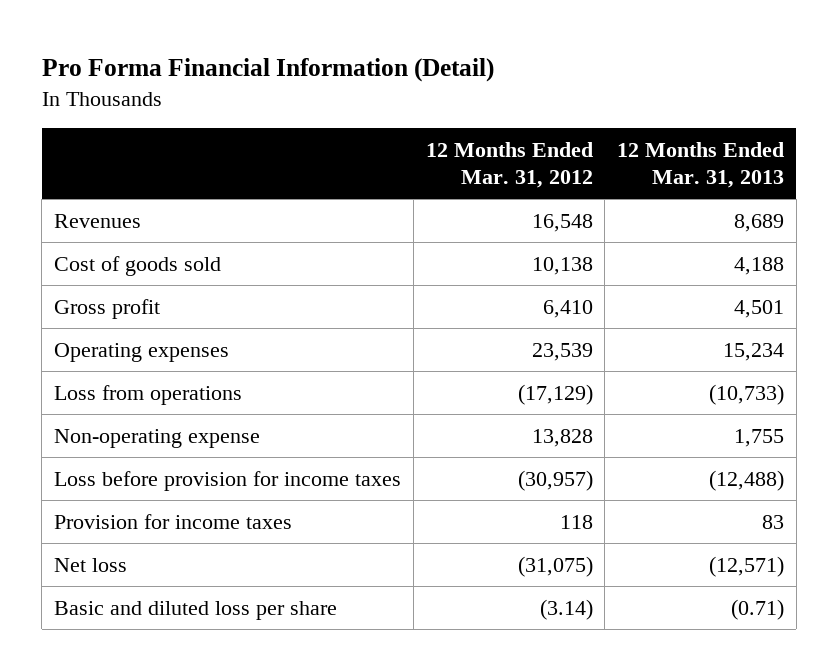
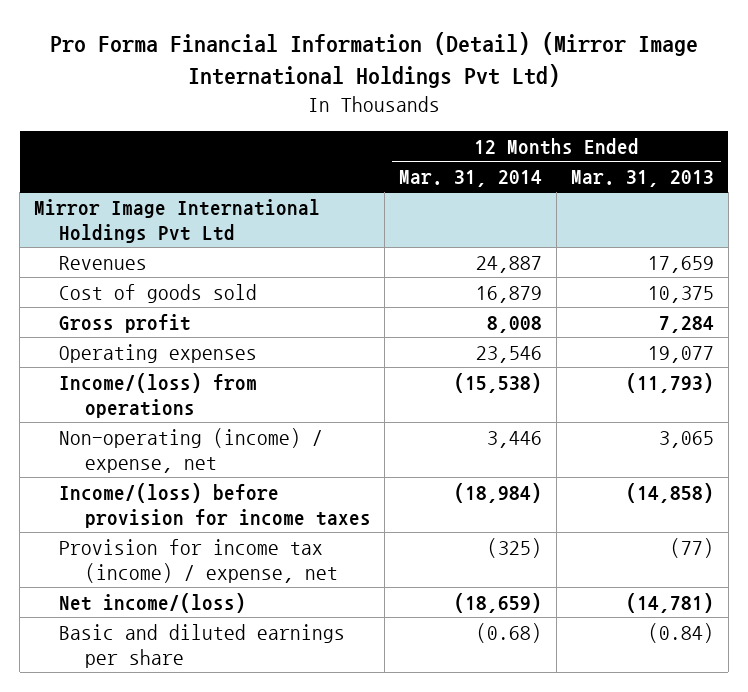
- Pro Forma Financial Information (Detail)
+ Pro Forma Financial Information (Detail) (Mirror Image International Holdings Pvt Ltd)
- | 12 Months Ended Mar. 31, 2012 | 12 Months Ended Mar. 31, 2013
+ | 12 Months Ended Mar. 31, 2014 | 12 Months Ended Mar. 31, 2013
- Revenues | 16,548 | 8,689
- Cost of goods sold | 10,138 | 4,188
- Gross profit | 6,410 | 4,501
- Operating expenses | 23,539 | 15,234
- Loss from operations | (17,129) | (10,733)
- Non-operating expense | 13,828 | 1,755
- Loss before provision for income taxes | (30,957) | (12,488)
- Provision for income taxes | 118 | 83
- Net loss | (31,075) | (12,571)
- Basic and diluted loss per share | (3.14) | (0.71)
+ Mirror Image International Holdings Pvt Ltd
+ Revenues | 24,887 | 17,659
+ Cost of goods sold | 16,879 | 10,375
+ Gross profit | 8,008 | 7,284
+ Operating expenses | 23,546 | 19,077
+ Income/(loss) from operations | (15,538) | (11,793)
+ Non-operating (income) / expense, net | 3,446 | 3,065
+ Income/(loss) before provision for income taxes | (18,984) | (14,858)
+ Provision for income tax (income) / expense, net | (325) | (77)
+ Net income/(loss) | (18,659) | (14,781)
+ Basic and diluted earnings per share | (0.68) | (0.84)

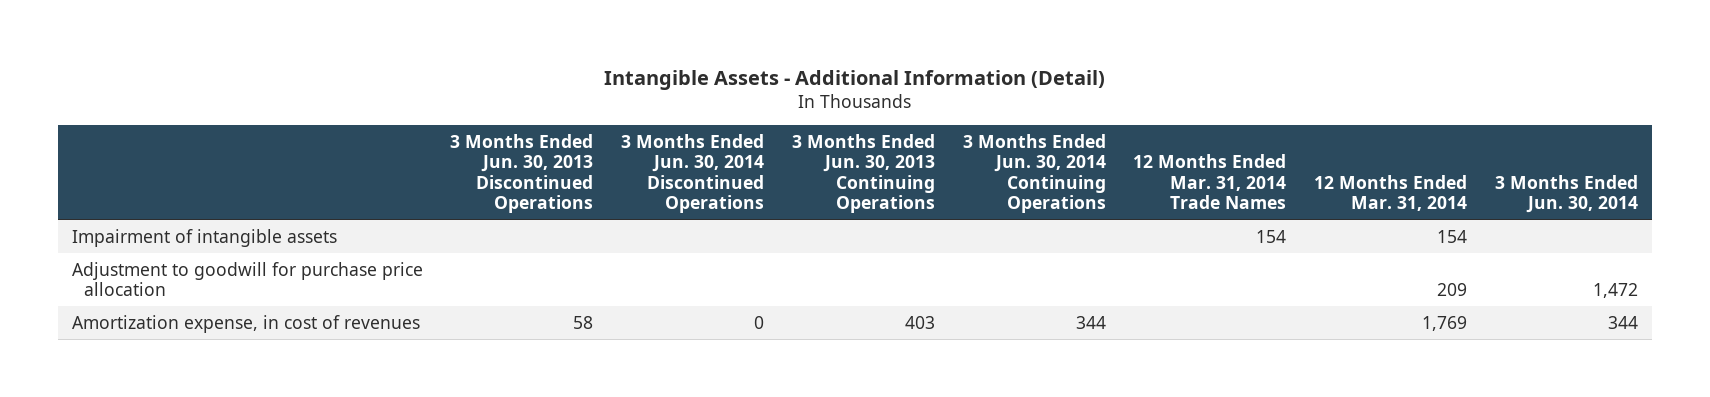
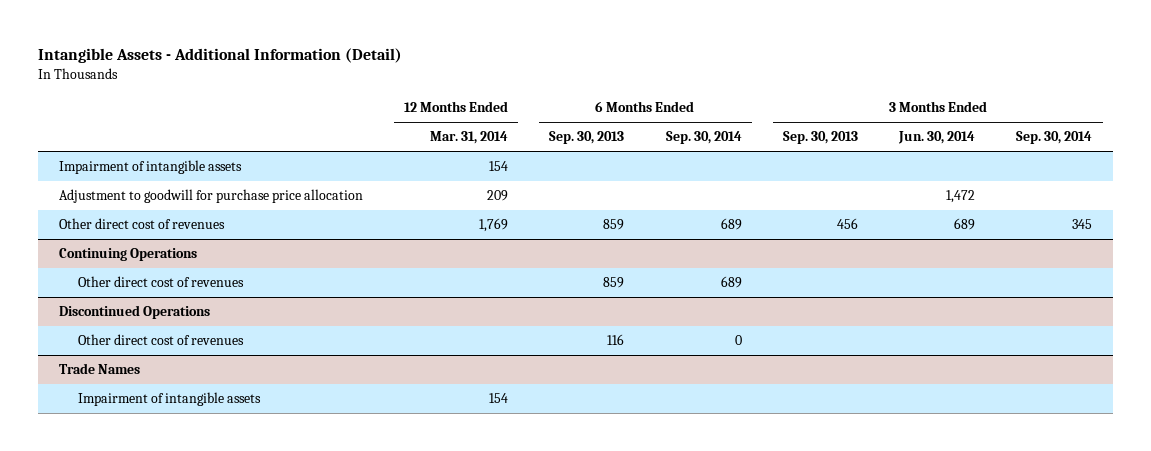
- | 3 Months Ended Jun. 30, 2013 Discontinued Operations | 3 Months Ended Jun. 30, 2014 Discontinued Operations | 3 Months Ended Jun. 30, 2013 Continuing Operations | 3 Months Ended Jun. 30, 2014 Continuing Operations | 12 Months Ended Mar. 31, 2014 Trade Names | 12 Months Ended Mar. 31, 2014 | 3 Months Ended Jun. 30, 2014
+ | 12 Months Ended Mar. 31, 2014 | 6 Months Ended Sep. 30, 2013 | 6 Months Ended Sep. 30, 2014 | 3 Months Ended Sep. 30, 2013 | 3 Months Ended Jun. 30, 2014 | 3 Months Ended Sep. 30, 2014
- Amortization expense, in cost of revenues | 58 | 0 | 403 | 344 | | 1,769 | 344
+ Other direct cost of revenues | 1,769 | 859 | 689 | 456 | 689 | 345
+ Continuing Operations
+ Other direct cost of revenues | | 859 | 689 | | |
+ Discontinued Operations
+ Other direct cost of revenues | | 116 | 0 | | |
+ Trade Names
+ Impairment of intangible assets | 154 | | | | |

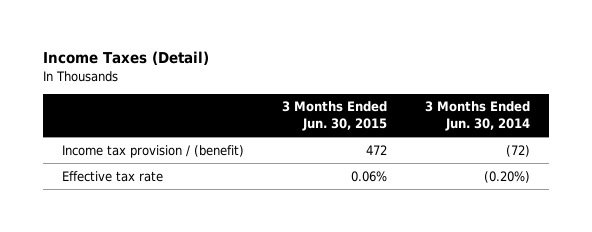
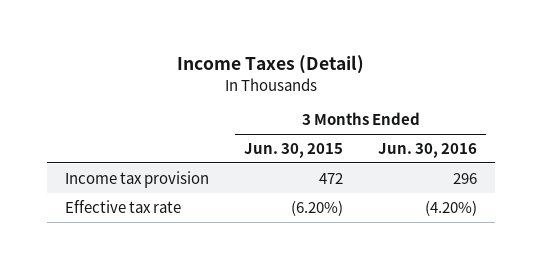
- | 3 Months Ended Jun. 30, 2015 | 3 Months Ended Jun. 30, 2014
+ | 3 Months Ended Jun. 30, 2015 | 3 Months Ended Jun. 30, 2016
- Income tax provision / (benefit) | 472 | (72)
- Effective tax rate | 0.06% | (0.20%)
+ Income tax provision | 472 | 296
+ Effective tax rate | (6.20%) | (4.20%)

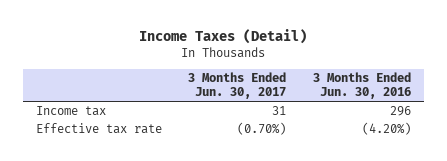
- | 3 Months Ended Jun. 30, 2015 | 3 Months Ended Jun. 30, 2016
+ | 3 Months Ended Jun. 30, 2017 | 3 Months Ended Jun. 30, 2016
- Income tax provision | 472 | 296
+ Income tax | 31 | 296

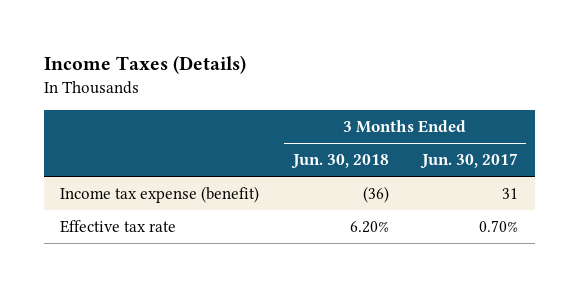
- Income Taxes (Detail)
+ Income Taxes (Details)
- | 3 Months Ended Jun. 30, 2017 | 3 Months Ended Jun. 30, 2016
+ | 3 Months Ended Jun. 30, 2018 | 3 Months Ended Jun. 30, 2017
- Income tax | 31 | 296
- Effective tax rate | (0.70%) | (4.20%)
+ Income tax expense (benefit) | (36) | 31
+ Effective tax rate | 6.20% | 0.70%

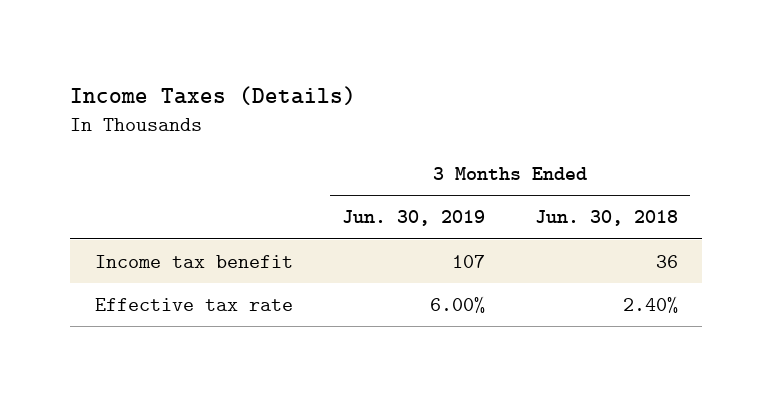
- | 3 Months Ended Jun. 30, 2018 | 3 Months Ended Jun. 30, 2017
+ | 3 Months Ended Jun. 30, 2019 | 3 Months Ended Jun. 30, 2018
- Income tax expense (benefit) | (36) | 31
- Effective tax rate | 6.20% | 0.70%
+ Income tax benefit | 107 | 36
+ Effective tax rate | 6.00% | 2.40%

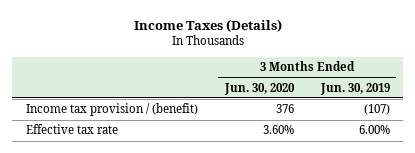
- | 3 Months Ended Jun. 30, 2019 | 3 Months Ended Jun. 30, 2018
+ | 3 Months Ended Jun. 30, 2020 | 3 Months Ended Jun. 30, 2019
- Income tax benefit | 107 | 36
+ Income tax provision / (benefit) | 376 | (107)

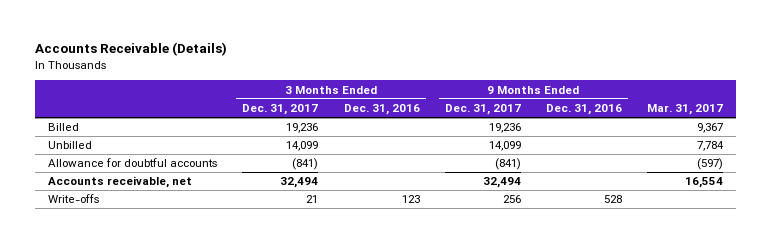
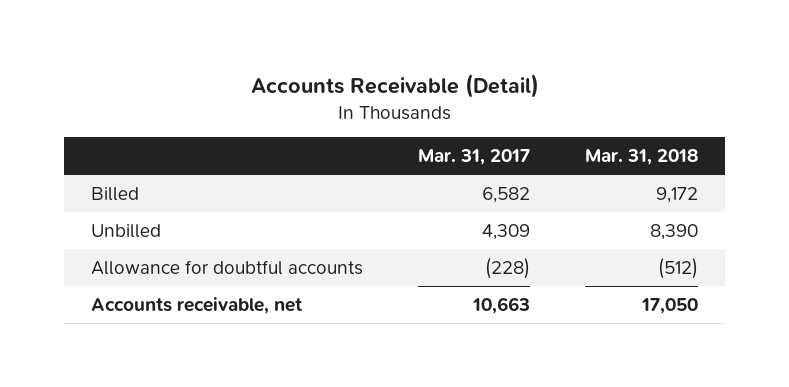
- Accounts Receivable (Details)
+ Accounts Receivable (Detail)
- | 3 Months Ended Dec. 31, 2017 | 3 Months Ended Dec. 31, 2016 | 9 Months Ended Dec. 31, 2017 | 9 Months Ended Dec. 31, 2016 | Mar. 31, 2017
+ | Mar. 31, 2017 | Mar. 31, 2018
- Billed | 19,236 | | 19,236 | | 9,367
- Unbilled | 14,099 | | 14,099 | | 7,784
- Allowance for doubtful accounts | (841) | | (841) | | (597)
- Accounts receivable, net | 32,494 | | 32,494 | | 16,554
- Write-offs | 21 | 123 | 256 | 528 |
+ Billed | 6,582 | 9,172
+ Unbilled | 4,309 | 8,390
+ Allowance for doubtful accounts | (228) | (512)
+ Accounts receivable, net | 10,663 | 17,050

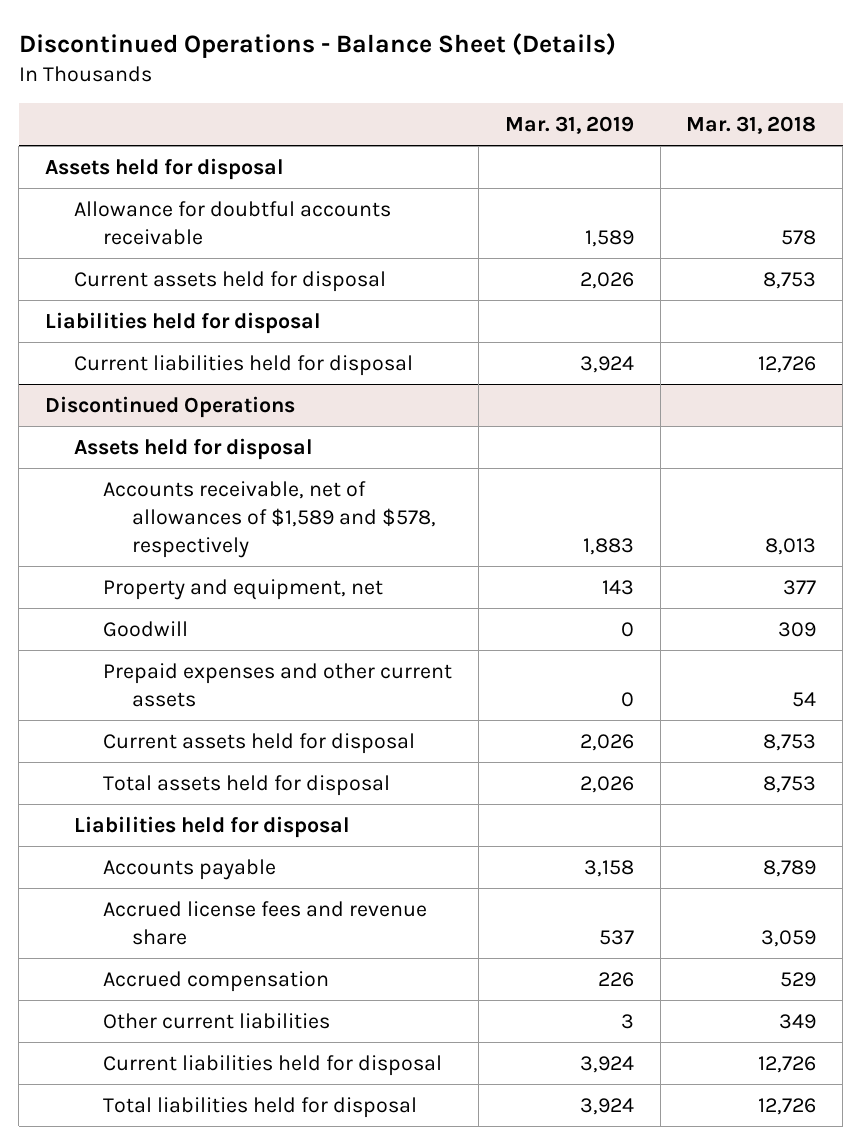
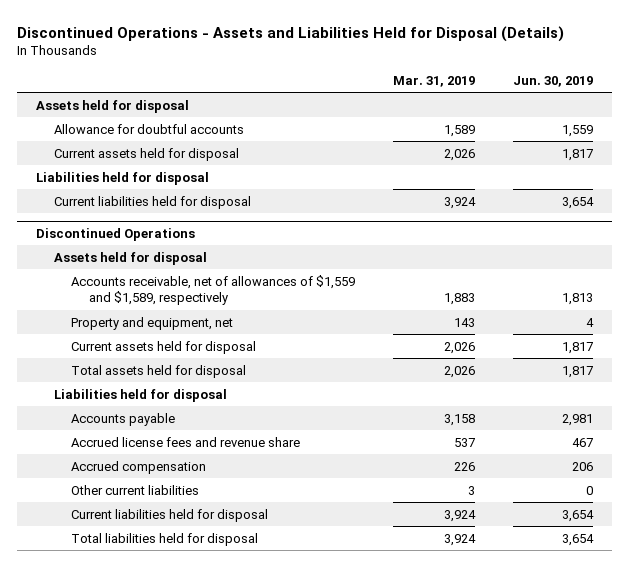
- Discontinued Operations - Balance Sheet (Details)
+ Discontinued Operations - Assets and Liabilities Held for Disposal (Details)
- | Mar. 31, 2019 | Mar. 31, 2018
+ | Mar. 31, 2019 | Jun. 30, 2019
- Allowance for doubtful accounts receivable | 1,589 | 578
+ Allowance for doubtful accounts | 1,589 | 1,559
@ Discontinued Operations
- Accounts receivable, net of allowances of $1,589 and $578, respectively | 1,883 | 8,013
+ Accounts receivable, net of allowances of $1,559 and $1,589, respectively | 1,883 | 1,813
- Goodwill | 0 | 309
- Prepaid expenses and other current assets | 0 | 54

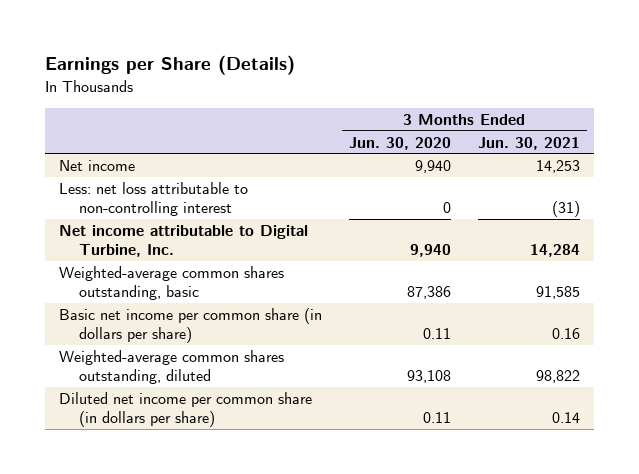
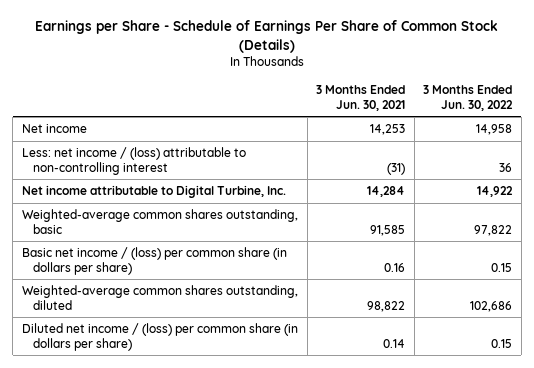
- Earnings per Share (Details)
+ Earnings per Share - Schedule of Earnings Per Share of Common Stock (Details)
- | 3 Months Ended Jun. 30, 2020 | 3 Months Ended Jun. 30, 2021
+ | 3 Months Ended Jun. 30, 2021 | 3 Months Ended Jun. 30, 2022
- Less: net loss attributable to non-controlling interest | 0 | (31)
+ Less: net income / (loss) attributable to non-controlling interest | (31) | 36
- Basic net income per common share (in dollars per share) | 0.11 | 0.16
+ Basic net income / (loss) per common share (in dollars per share) | 0.16 | 0.15
- Diluted net income per common share (in dollars per share) | 0.11 | 0.14
+ Diluted net income / (loss) per common share (in dollars per share) | 0.14 | 0.15

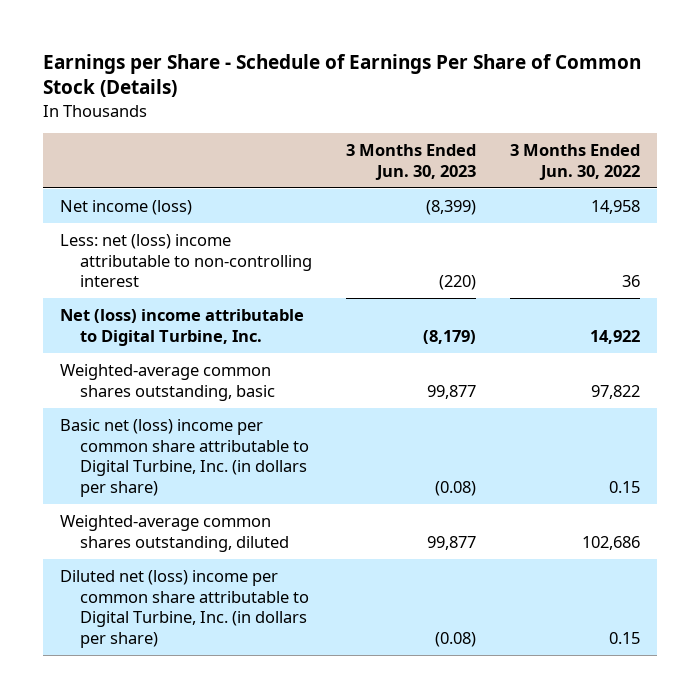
- | 3 Months Ended Jun. 30, 2021 | 3 Months Ended Jun. 30, 2022
+ | 3 Months Ended Jun. 30, 2023 | 3 Months Ended Jun. 30, 2022
- Net income | 14,253 | 14,958
- Less: net income / (loss) attributable to non-controlling interest | (31) | 36
- Net income attributable to Digital Turbine, Inc. | 14,284 | 14,922
+ Net income (loss) | (8,399) | 14,958
+ Less: net (loss) income attributable to non-controlling interest | (220) | 36
+ Net (loss) income attributable to Digital Turbine, Inc. | (8,179) | 14,922
- Basic net income / (loss) per common share (in dollars per share) | 0.16 | 0.15
+ Basic net (loss) income per common share attributable to Digital Turbine, Inc. (in dollars per share) | (0.08) | 0.15
- Diluted net income / (loss) per common share (in dollars per share) | 0.14 | 0.15
+ Diluted net (loss) income per common share attributable to Digital Turbine, Inc. (in dollars per share) | (0.08) | 0.15

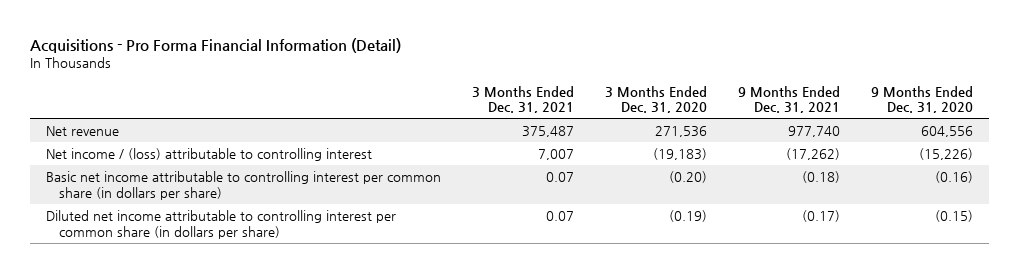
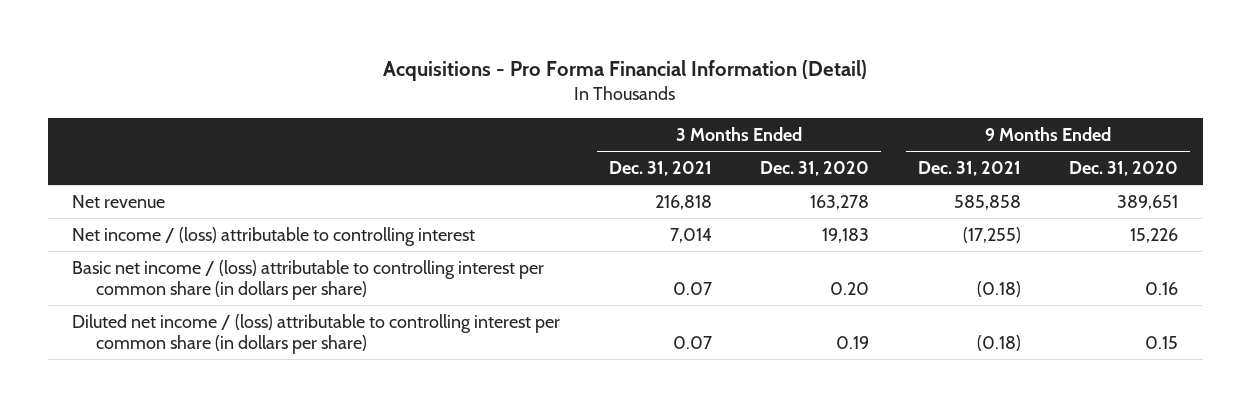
- Net revenue | 375,487 | 271,536 | 977,740 | 604,556
- Net income / (loss) attributable to controlling interest | 7,007 | (19,183) | (17,262) | (15,226)
- Basic net income attributable to controlling interest per common share (in dollars per share) | 0.07 | (0.20) | (0.18) | (0.16)
- Diluted net income attributable to controlling interest per common share (in dollars per share) | 0.07 | (0.19) | (0.17) | (0.15)
+ Net revenue | 216,818 | 163,278 | 585,858 | 389,651
+ Net income / (loss) attributable to controlling interest | 7,014 | 19,183 | (17,255) | 15,226
+ Basic net income / (loss) attributable to controlling interest per common share (in dollars per share) | 0.07 | 0.20 | (0.18) | 0.16
+ Diluted net income / (loss) attributable to controlling interest per common share (in dollars per share) | 0.07 | 0.19 | (0.18) | 0.15

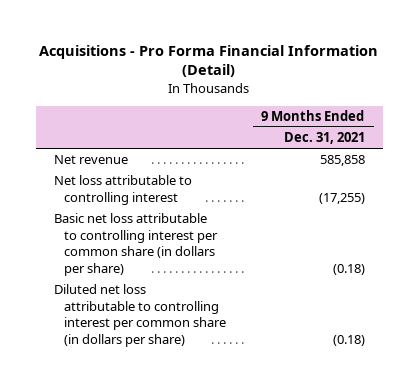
- | 3 Months Ended Dec. 31, 2021 | 3 Months Ended Dec. 31, 2020 | 9 Months Ended Dec. 31, 2021 | 9 Months Ended Dec. 31, 2020
+ | 9 Months Ended Dec. 31, 2021
- Net income / (loss) attributable to controlling interest | 7,014 | 19,183 | (17,255) | 15,226
- Basic net income / (loss) attributable to controlling interest per common share (in dollars per share) | 0.07 | 0.20 | (0.18) | 0.16
- Diluted net income / (loss) attributable to controlling interest per common share (in dollars per share) | 0.07 | 0.19 | (0.18) | 0.15
+ Net loss attributable to controlling interest | (17,255)
+ Basic net loss attributable to controlling interest per common share (in dollars per share) | (0.18)
+ Diluted net loss attributable to controlling interest per common share (in dollars per share) | (0.18)

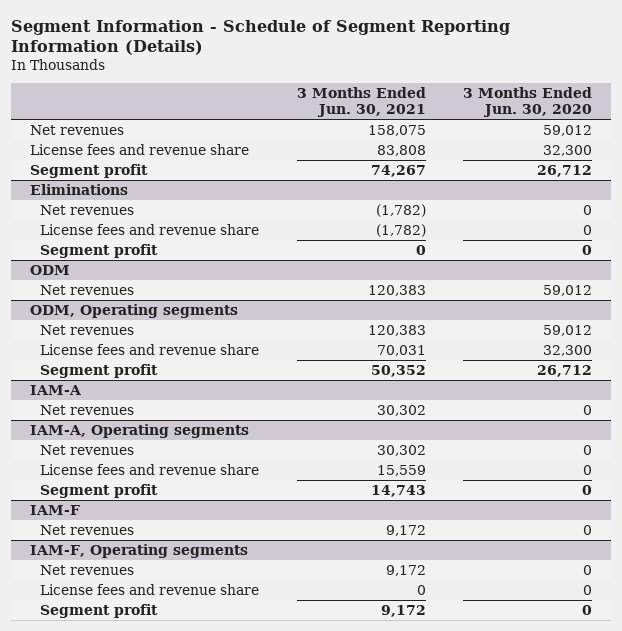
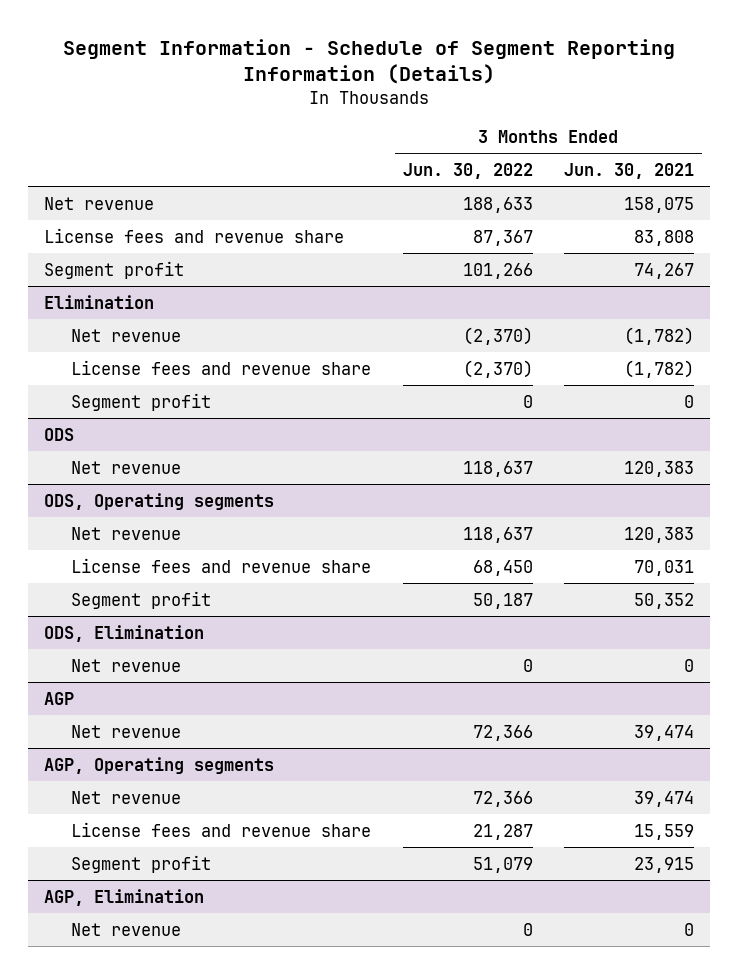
- | 3 Months Ended Jun. 30, 2021 | 3 Months Ended Jun. 30, 2020
+ | 3 Months Ended Jun. 30, 2022 | 3 Months Ended Jun. 30, 2021
- Net revenues | 158,075 | 59,012
+ Net revenue | 188,633 | 158,075
- Eliminations
- Net revenues | (1,782) | 0
+ Elimination
+ Net revenue | (2,370) | (1,782)
- ODM
- Net revenues | 120,383 | 59,012
- ODM, Operating segments
- Net revenues | 120,383 | 59,012
+ ODS
+ Net revenue | 118,637 | 120,383
+ ODS, Operating segments
+ Net revenue | 118,637 | 120,383
- IAM-A
- Net revenues | 30,302 | 0
- IAM-A, Operating segments
- Net revenues | 30,302 | 0
+ ODS, Elimination
+ Net revenue | 0 | 0
+ AGP
+ Net revenue | 72,366 | 39,474
+ AGP, Operating segments
+ Net revenue | 72,366 | 39,474
- Segment profit | 14,743 | 0
- IAM-F
- Net revenues | 9,172 | 0
- IAM-F, Operating segments
- Net revenues | 9,172 | 0
- License fees and revenue share | 0 | 0
- Segment profit | 9,172 | 0
+ Segment profit | 51,079 | 23,915
+ AGP, Elimination
+ Net revenue | 0 | 0

